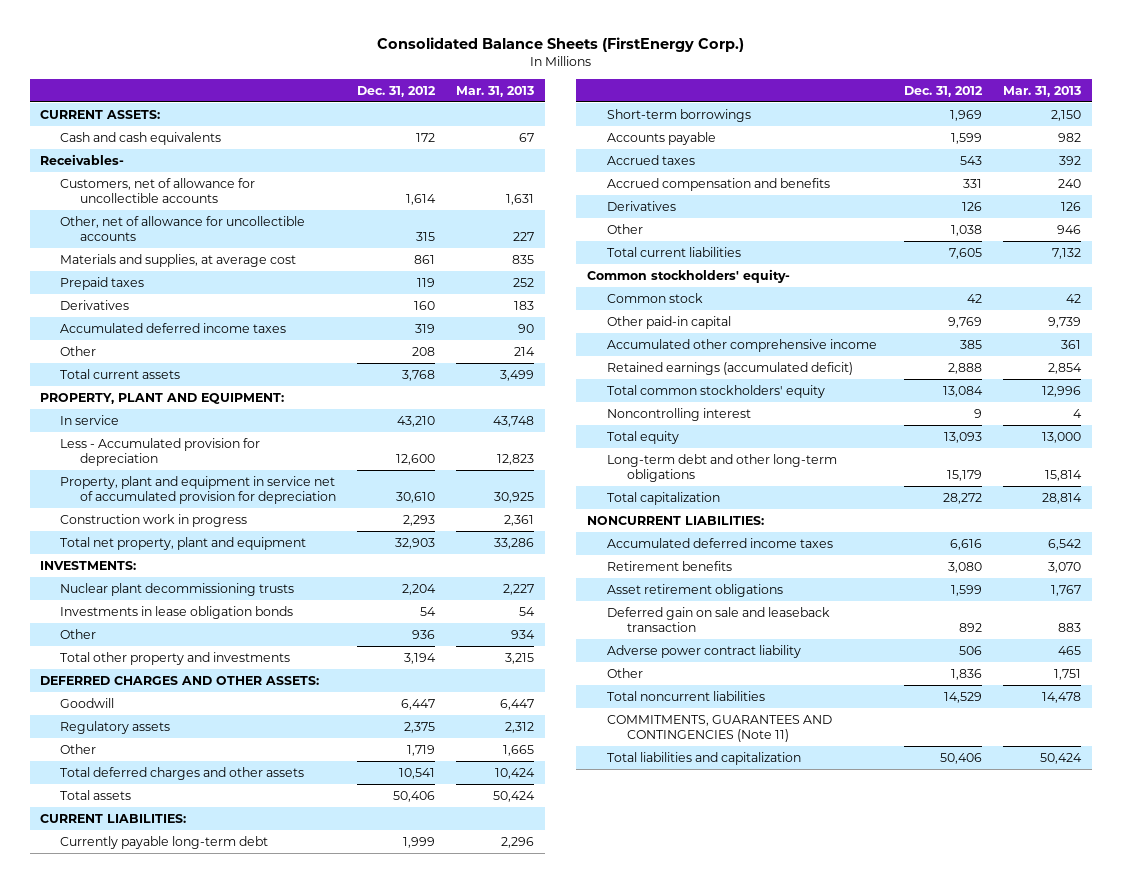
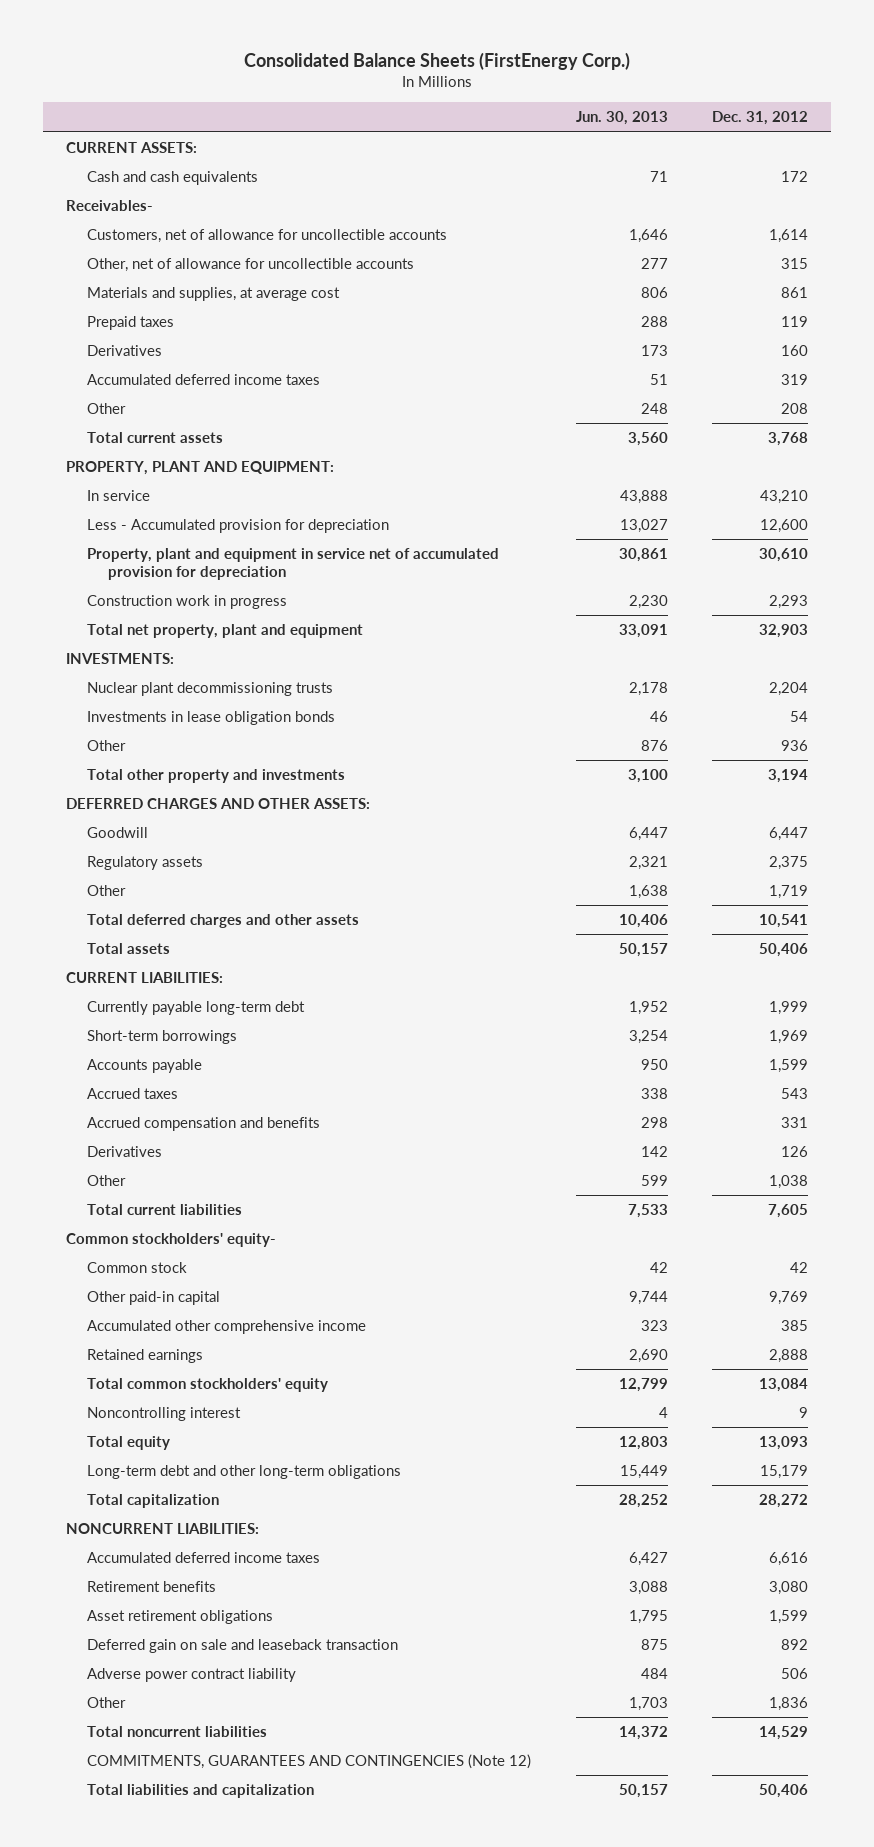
- | Dec. 31, 2012 | Mar. 31, 2013
+ | Jun. 30, 2013 | Dec. 31, 2012
- Retained earnings (accumulated deficit) | 2,888 | 2,854
+ Retained earnings | 2,690 | 2,888
- COMMITMENTS, GUARANTEES AND CONTINGENCIES (Note 11)
+ COMMITMENTS, GUARANTEES AND CONTINGENCIES (Note 12)

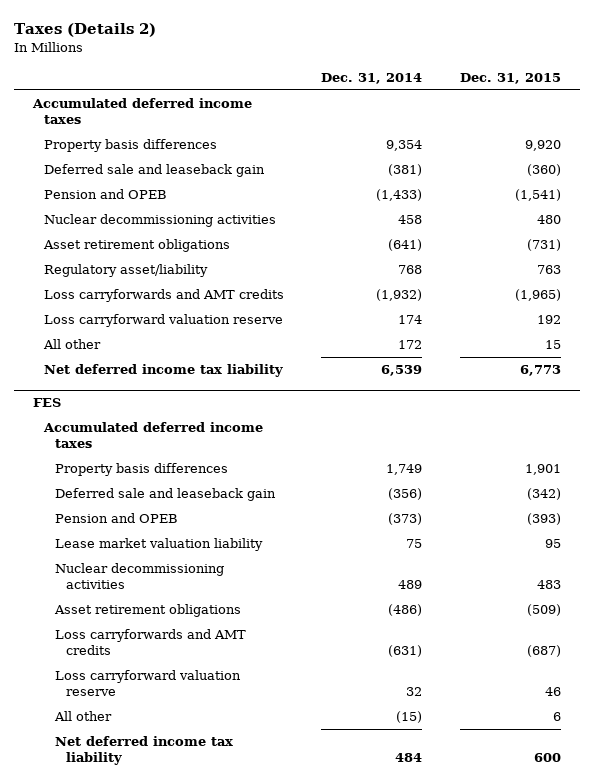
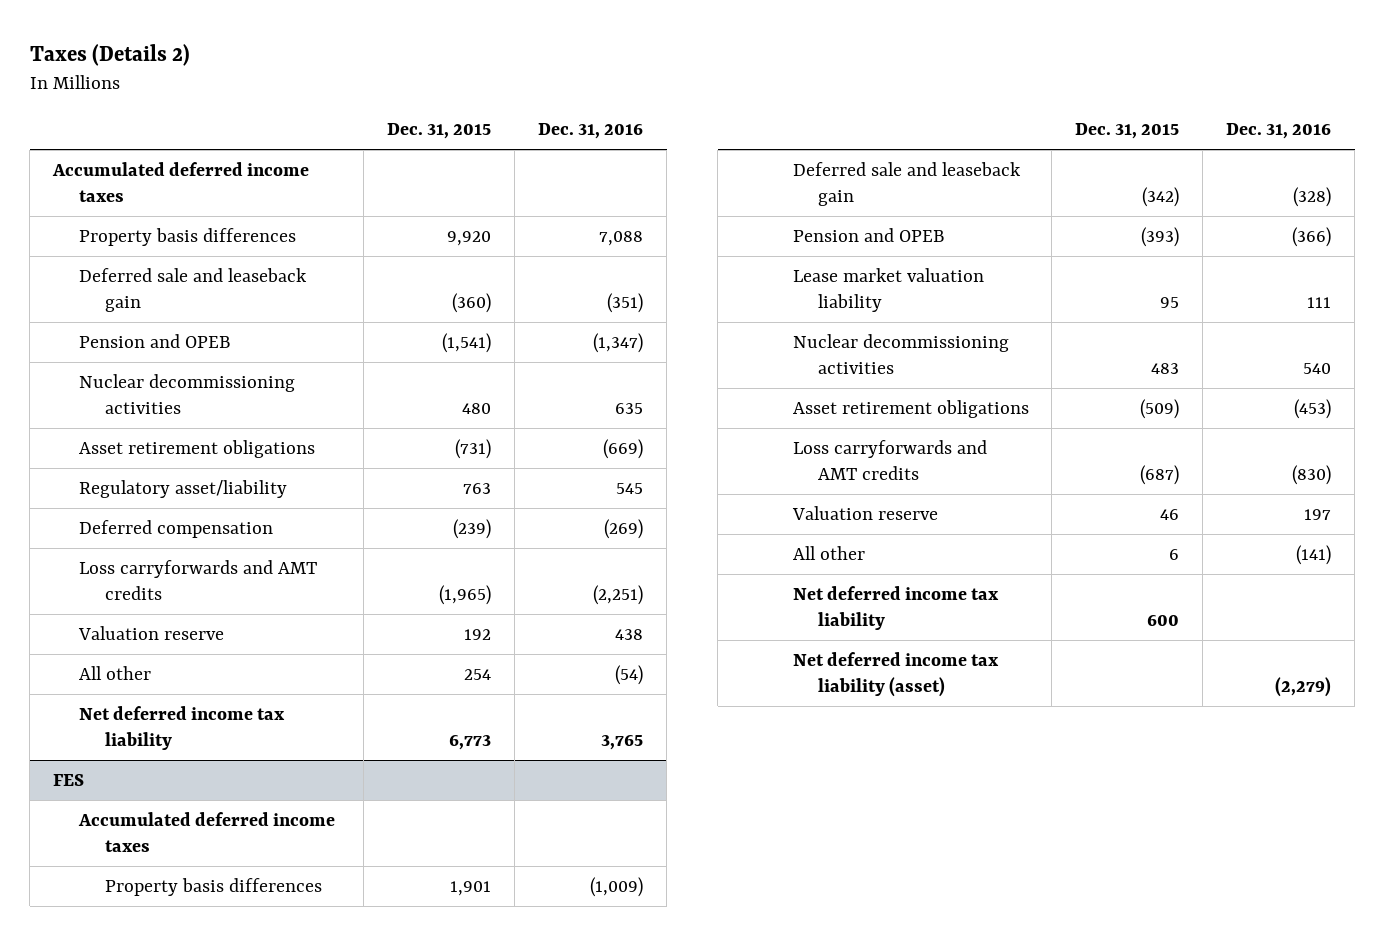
- | Dec. 31, 2014 | Dec. 31, 2015
+ | Dec. 31, 2015 | Dec. 31, 2016
+ Deferred compensation | (239) | (269)
- Loss carryforward valuation reserve | 174 | 192
- All other | 172 | 15
+ Valuation reserve | 192 | 438
+ All other | 254 | (54)
@ FES
- Loss carryforward valuation reserve | 32 | 46
+ Valuation reserve | 46 | 197
+ Net deferred income tax liability (asset) | | (2,279)

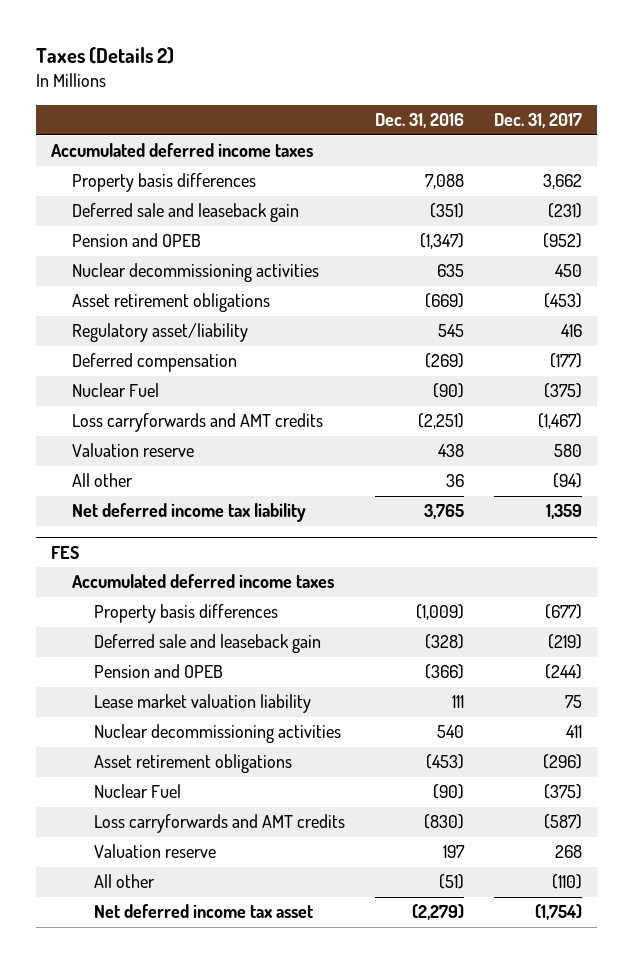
- | Dec. 31, 2015 | Dec. 31, 2016
+ | Dec. 31, 2016 | Dec. 31, 2017
+ Nuclear Fuel | (90) | (375)
- All other | 254 | (54)
+ All other | 36 | (94)
@ FES
+ Nuclear Fuel | (90) | (375)
- All other | 6 | (141)
- Net deferred income tax liability | 600 |
- Net deferred income tax liability (asset) | | (2,279)
+ All other | (51) | (110)
+ Net deferred income tax asset | (2,279) | (1,754)

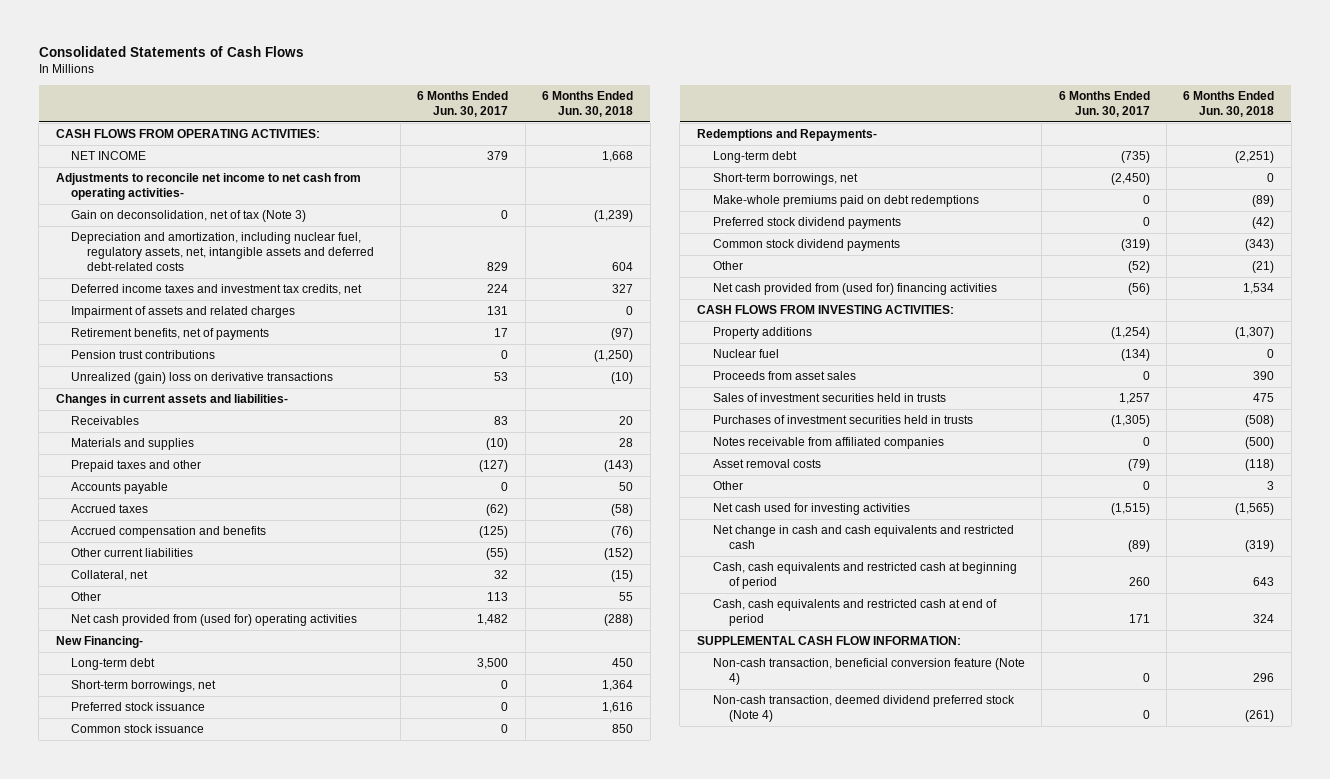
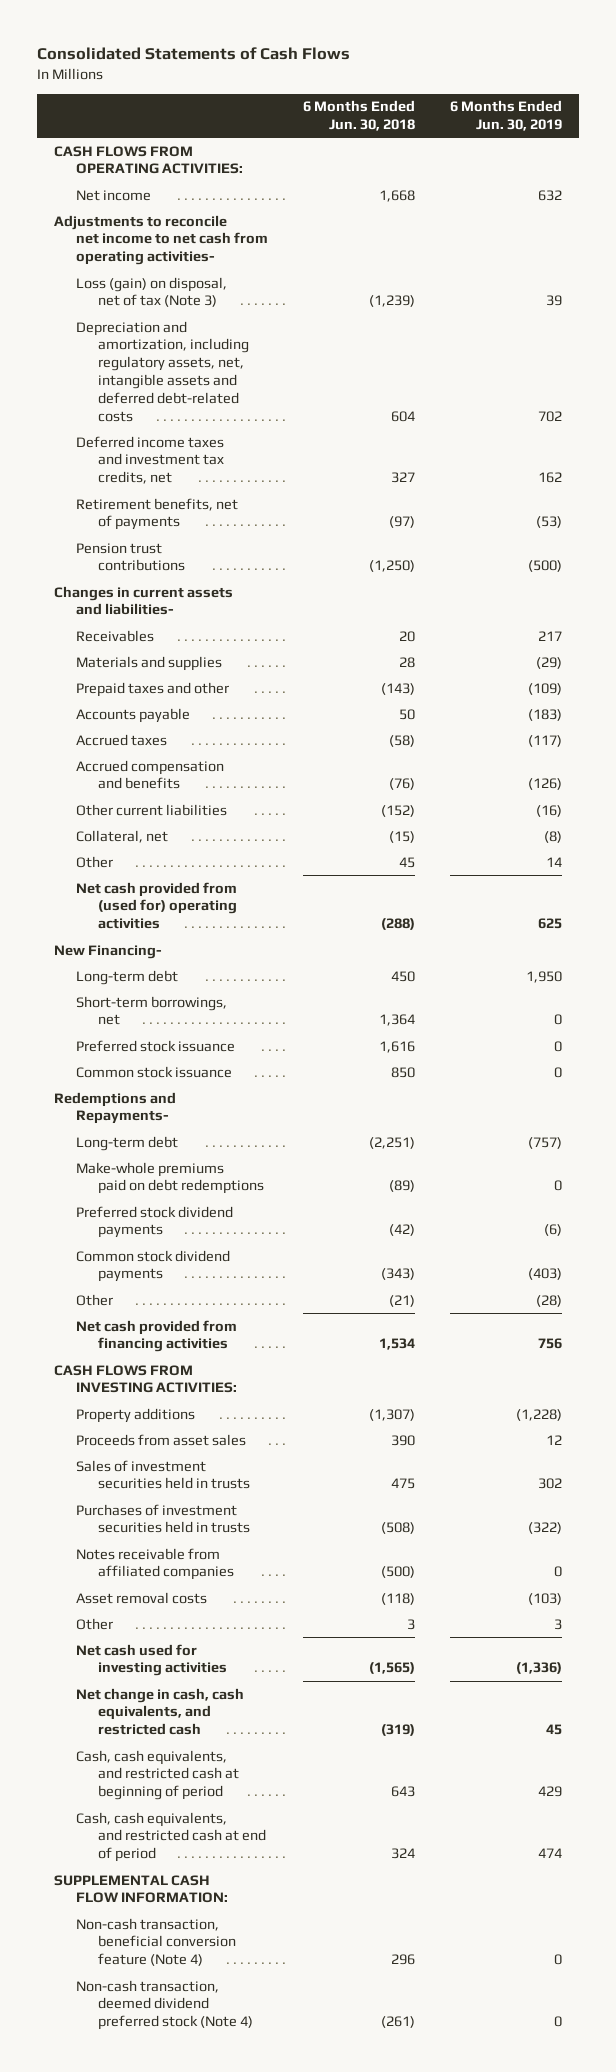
- | 6 Months Ended Jun. 30, 2017 | 6 Months Ended Jun. 30, 2018
+ | 6 Months Ended Jun. 30, 2018 | 6 Months Ended Jun. 30, 2019
- NET INCOME | 379 | 1,668
+ Net income | 1,668 | 632
- Gain on deconsolidation, net of tax (Note 3) | 0 | (1,239)
- Depreciation and amortization, including nuclear fuel, regulatory assets, net, intangible assets and deferred debt-related costs | 829 | 604
+ Loss (gain) on disposal, net of tax (Note 3) | (1,239) | 39
+ Depreciation and amortization, including regulatory assets, net, intangible assets and deferred debt-related costs | 604 | 702
- Impairment of assets and related charges | 131 | 0
- Unrealized (gain) loss on derivative transactions | 53 | (10)
- Other | 113 | 55
+ Other | 45 | 14
- Short-term borrowings, net | (2,450) | 0
- Net cash provided from (used for) financing activities | (56) | 1,534
+ Net cash provided from financing activities | 1,534 | 756
- Nuclear fuel | (134) | 0
- Net change in cash and cash equivalents and restricted cash | (89) | (319)
- Cash, cash equivalents and restricted cash at beginning of period | 260 | 643
- Cash, cash equivalents and restricted cash at end of period | 171 | 324
+ Net change in cash, cash equivalents, and restricted cash | (319) | 45
+ Cash, cash equivalents, and restricted cash at beginning of period | 643 | 429
+ Cash, cash equivalents, and restricted cash at end of period | 324 | 474

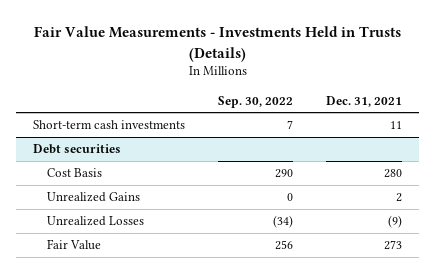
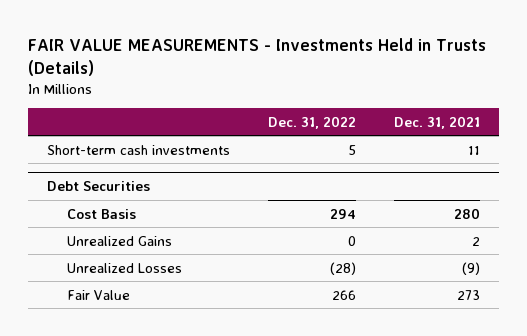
- Fair Value Measurements - Investments Held in Trusts (Details)
+ FAIR VALUE MEASUREMENTS - Investments Held in Trusts (Details)
- | Sep. 30, 2022 | Dec. 31, 2021
+ | Dec. 31, 2022 | Dec. 31, 2021
- Debt securities
+ Debt Securities

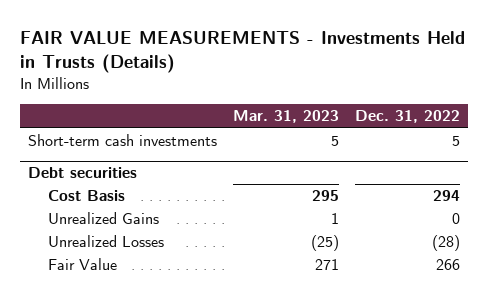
- | Dec. 31, 2022 | Dec. 31, 2021
+ | Mar. 31, 2023 | Dec. 31, 2022
- Debt Securities
+ Debt securities

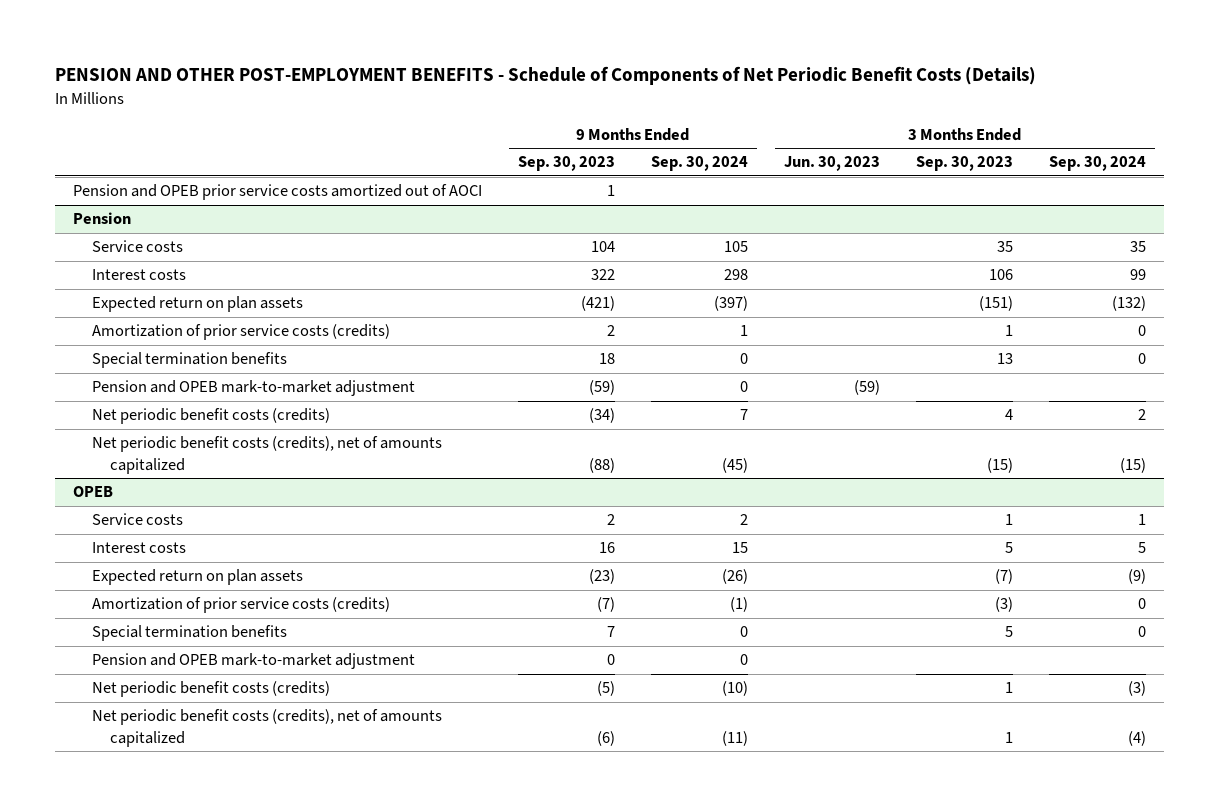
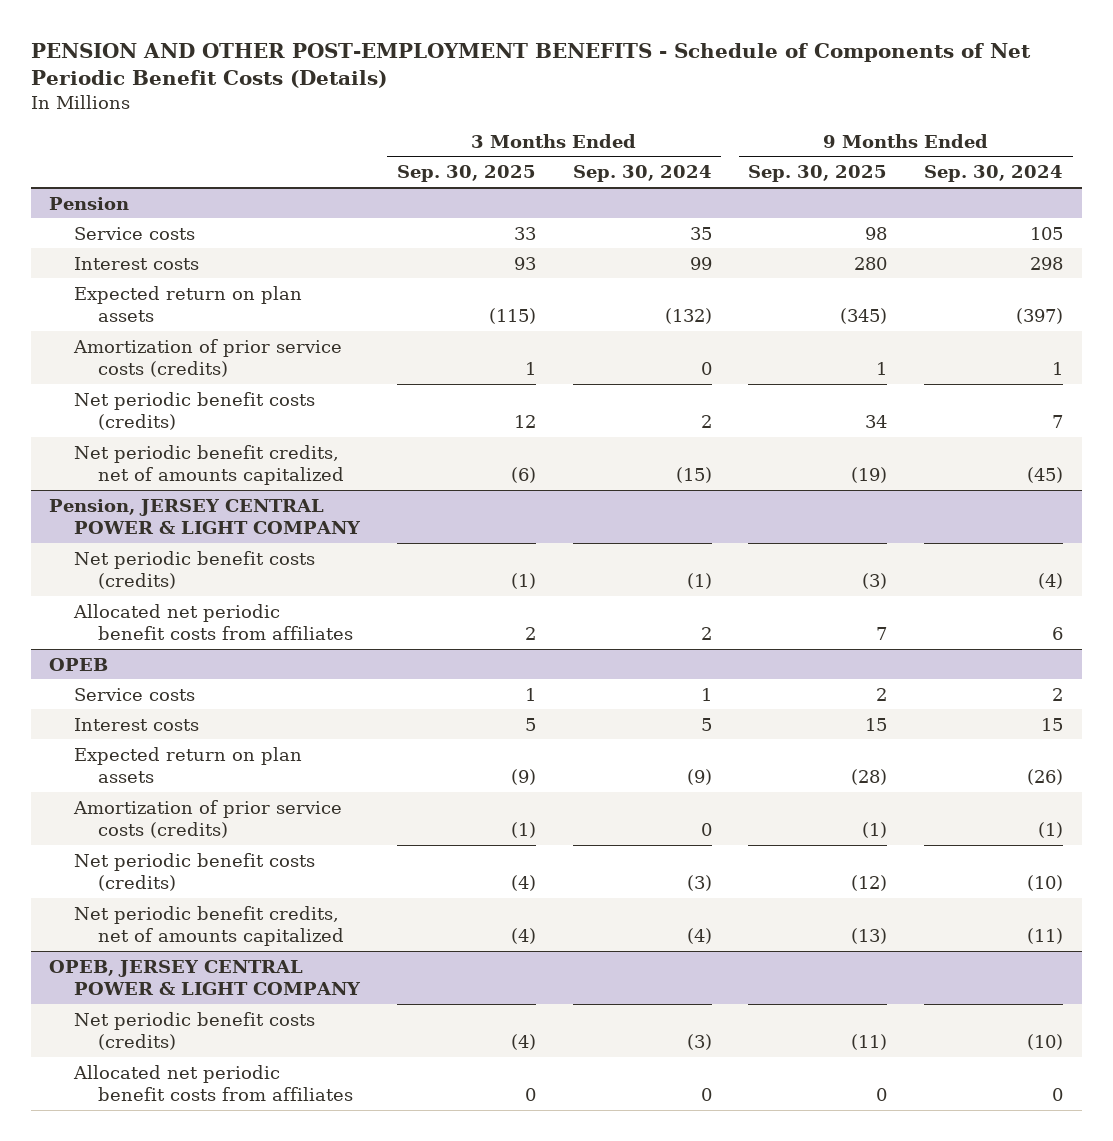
- | 9 Months Ended Sep. 30, 2023 | 9 Months Ended Sep. 30, 2024 | 3 Months Ended Jun. 30, 2023 | 3 Months Ended Sep. 30, 2023 | 3 Months Ended Sep. 30, 2024
+ | 3 Months Ended Sep. 30, 2025 | 3 Months Ended Sep. 30, 2024 | 9 Months Ended Sep. 30, 2025 | 9 Months Ended Sep. 30, 2024
- Pension and OPEB prior service costs amortized out of AOCI | 1 | | | |
@ Pension
- Special termination benefits | 18 | 0 | | 13 | 0
- Pension and OPEB mark-to-market adjustment | (59) | 0 | (59) | |
- Net periodic benefit costs (credits), net of amounts capitalized | (88) | (45) | | (15) | (15)
+ Net periodic benefit credits, net of amounts capitalized | (6) | (15) | (19) | (45)
+ Pension, JERSEY CENTRAL POWER & LIGHT COMPANY
+ Net periodic benefit costs (credits) | (1) | (1) | (3) | (4)
+ Allocated net periodic benefit costs from affiliates | 2 | 2 | 7 | 6
@ OPEB
- Special termination benefits | 7 | 0 | | 5 | 0
- Pension and OPEB mark-to-market adjustment | 0 | 0 | | |
- Net periodic benefit costs (credits), net of amounts capitalized | (6) | (11) | | 1 | (4)
+ Net periodic benefit credits, net of amounts capitalized | (4) | (4) | (13) | (11)
+ OPEB, JERSEY CENTRAL POWER & LIGHT COMPANY
+ Net periodic benefit costs (credits) | (4) | (3) | (11) | (10)
+ Allocated net periodic benefit costs from affiliates | 0 | 0 | 0 | 0

